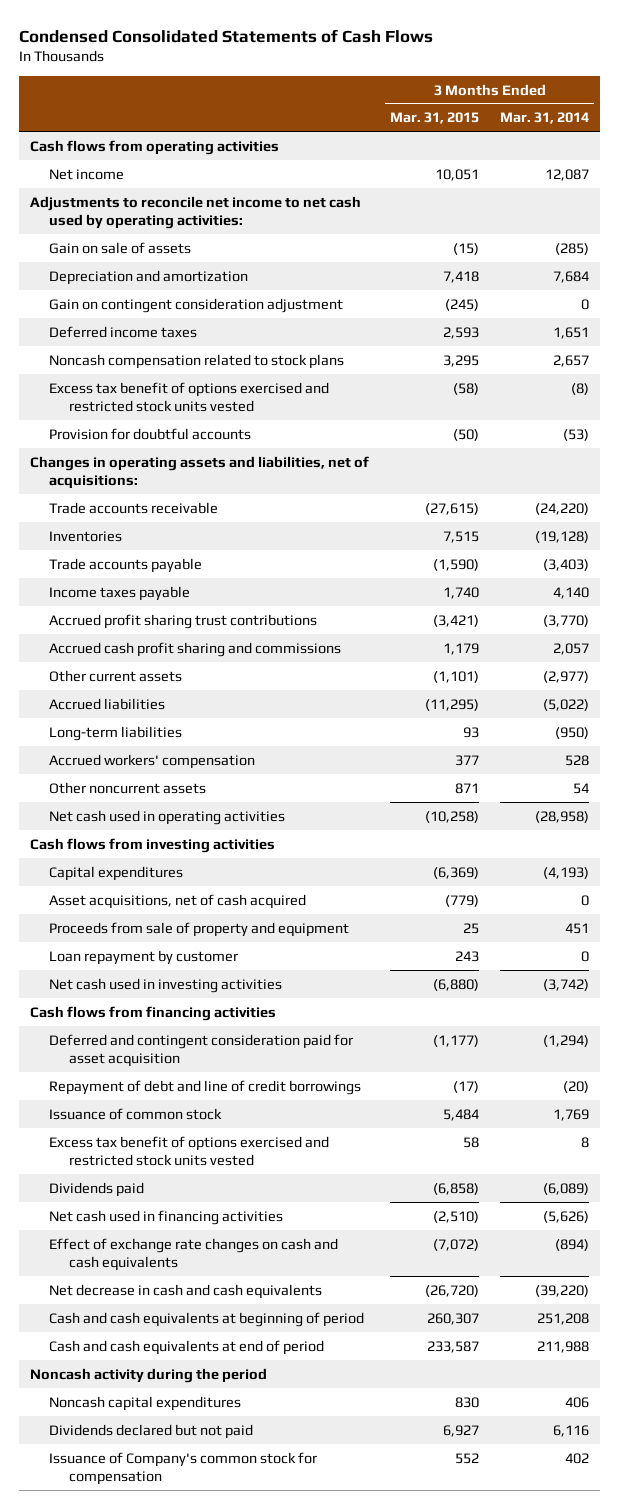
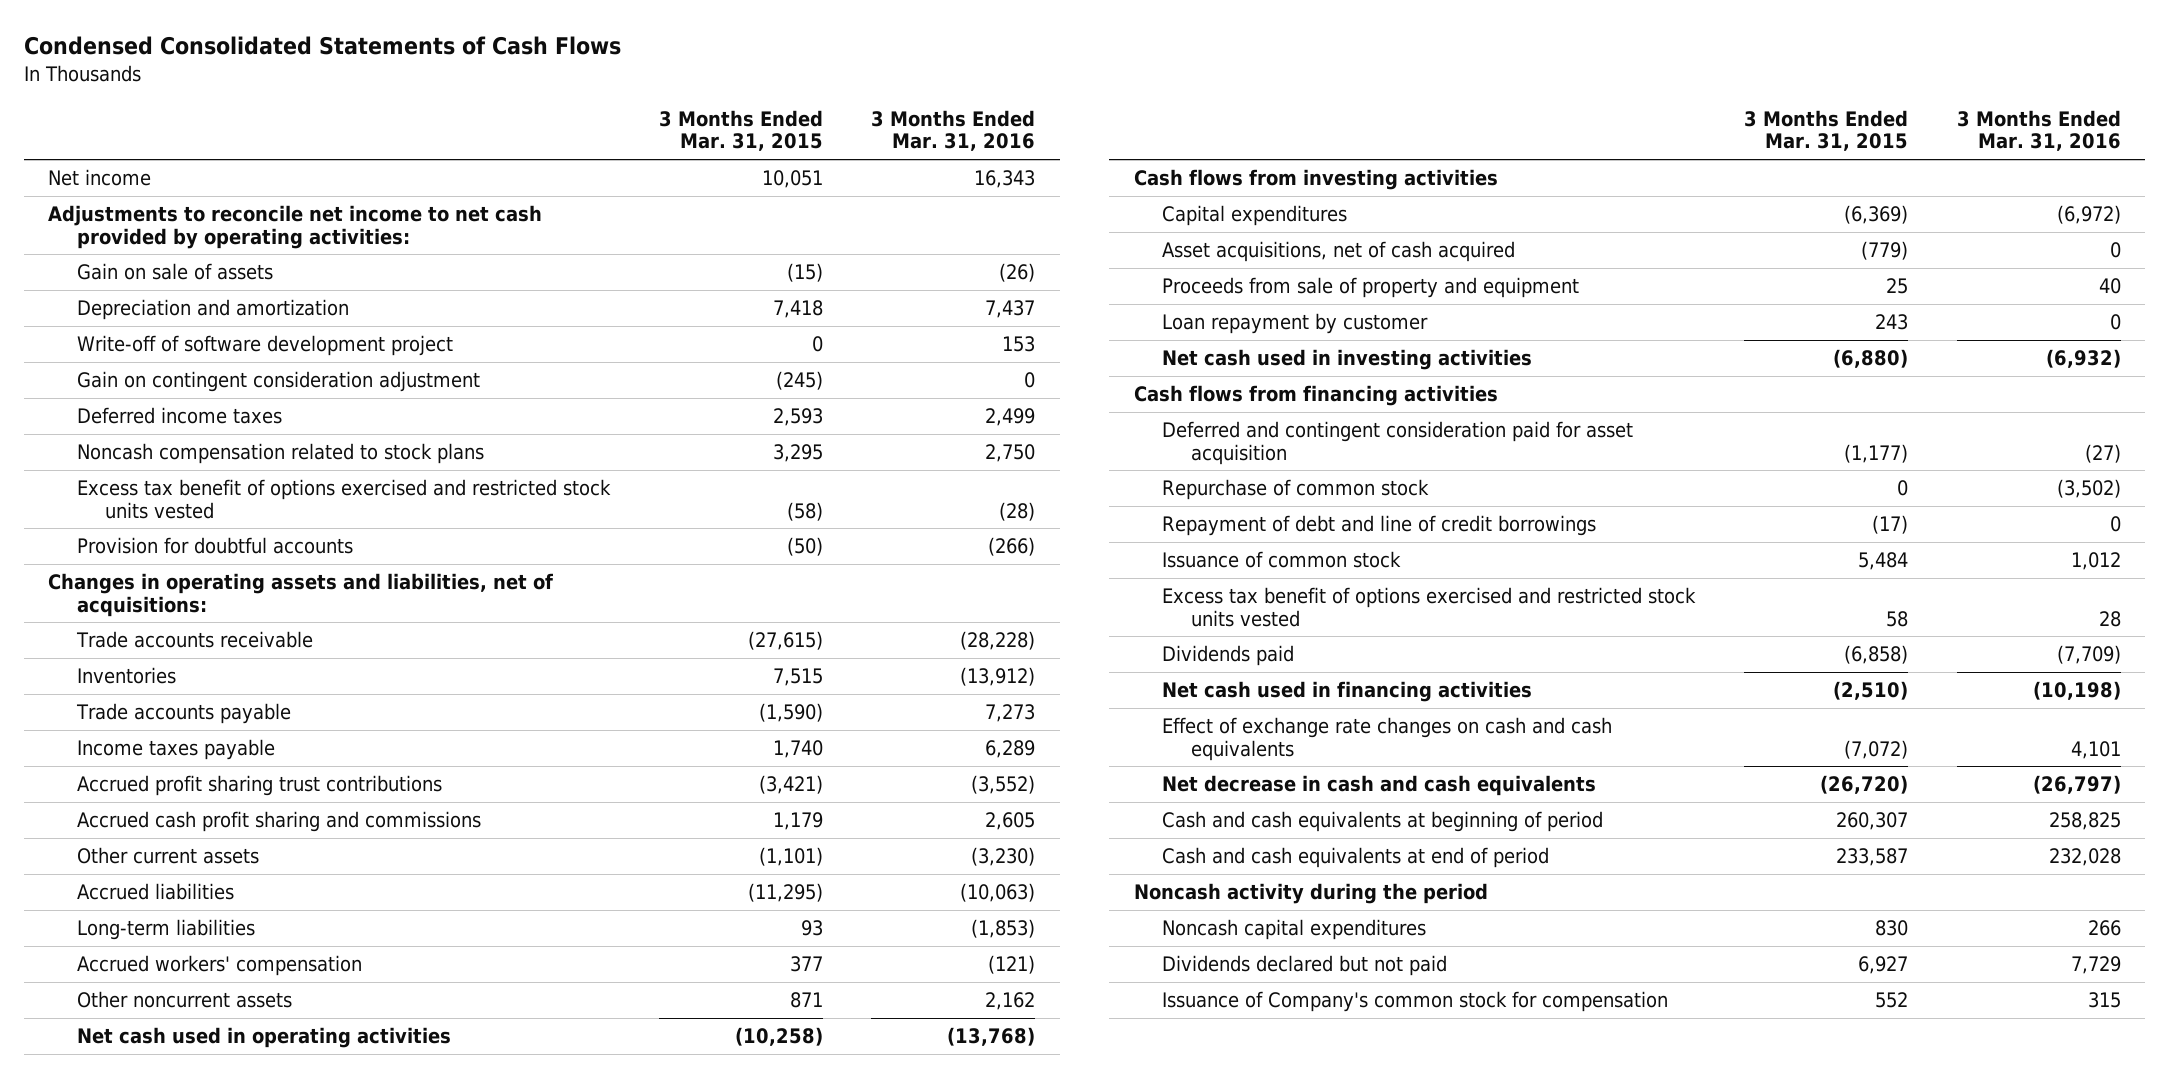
- | 3 Months Ended Mar. 31, 2015 | 3 Months Ended Mar. 31, 2014
+ | 3 Months Ended Mar. 31, 2015 | 3 Months Ended Mar. 31, 2016
- Cash flows from operating activities
- Adjustments to reconcile net income to net cash used by operating activities:
+ Adjustments to reconcile net income to net cash provided by operating activities:
+ Write-off of software development project | 0 | 153
+ Repurchase of common stock | 0 | (3,502)

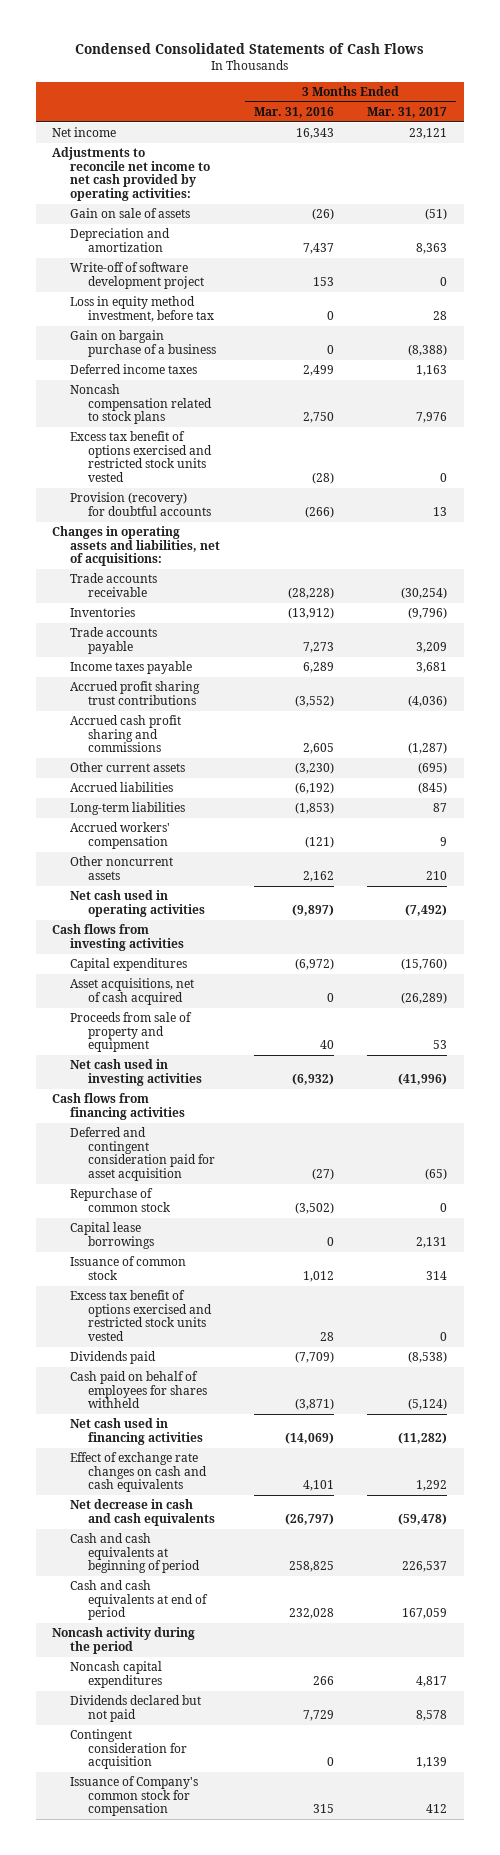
- | 3 Months Ended Mar. 31, 2015 | 3 Months Ended Mar. 31, 2016
+ | 3 Months Ended Mar. 31, 2016 | 3 Months Ended Mar. 31, 2017
- Gain on contingent consideration adjustment | (245) | 0
+ Loss in equity method investment, before tax | 0 | 28
+ Gain on bargain purchase of a business | 0 | (8,388)
- Provision for doubtful accounts | (50) | (266)
+ Provision (recovery) for doubtful accounts | (266) | 13
- Accrued liabilities | (11,295) | (10,063)
+ Accrued liabilities | (6,192) | (845)
- Net cash used in operating activities | (10,258) | (13,768)
+ Net cash used in operating activities | (9,897) | (7,492)
- Loan repayment by customer | 243 | 0
- Repayment of debt and line of credit borrowings | (17) | 0
+ Capital lease borrowings | 0 | 2,131
- Net cash used in financing activities | (2,510) | (10,198)
+ Cash paid on behalf of employees for shares withheld | (3,871) | (5,124)
+ Net cash used in financing activities | (14,069) | (11,282)
+ Contingent consideration for acquisition | 0 | 1,139

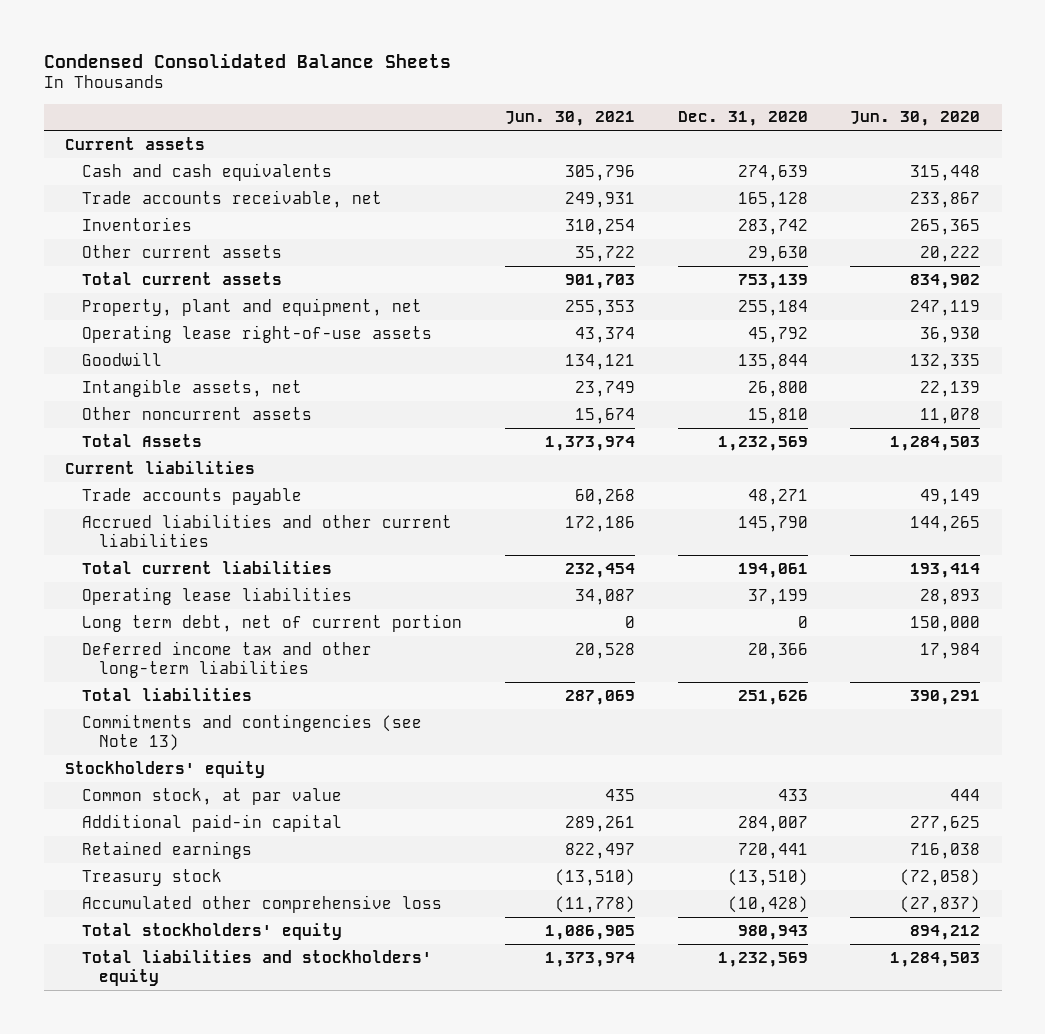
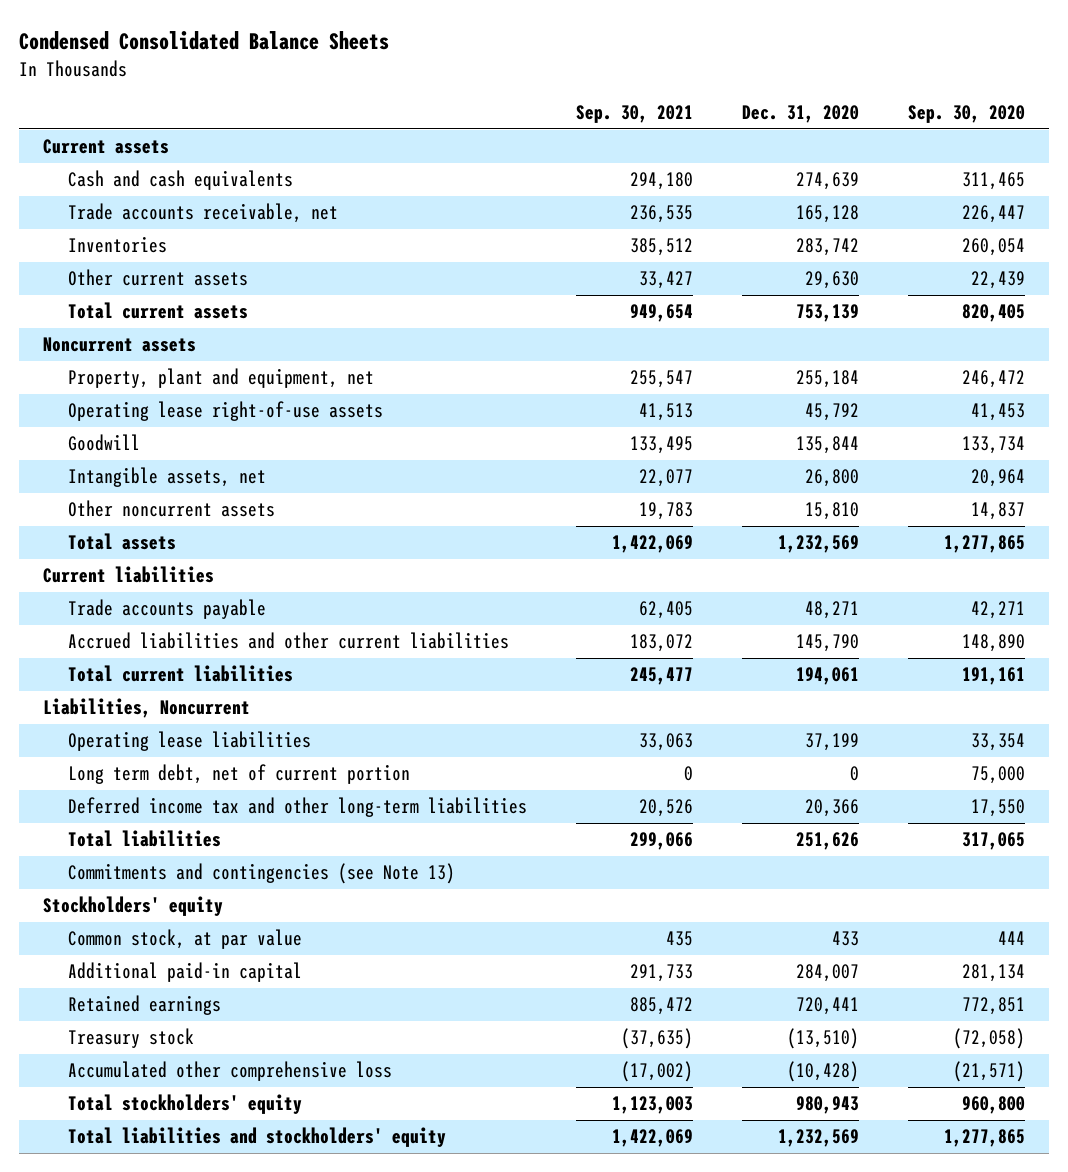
- | Jun. 30, 2021 | Dec. 31, 2020 | Jun. 30, 2020
+ | Sep. 30, 2021 | Dec. 31, 2020 | Sep. 30, 2020
+ Noncurrent assets
- Total Assets | 1,373,974 | 1,232,569 | 1,284,503
+ Total assets | 1,422,069 | 1,232,569 | 1,277,865
+ Liabilities, Noncurrent

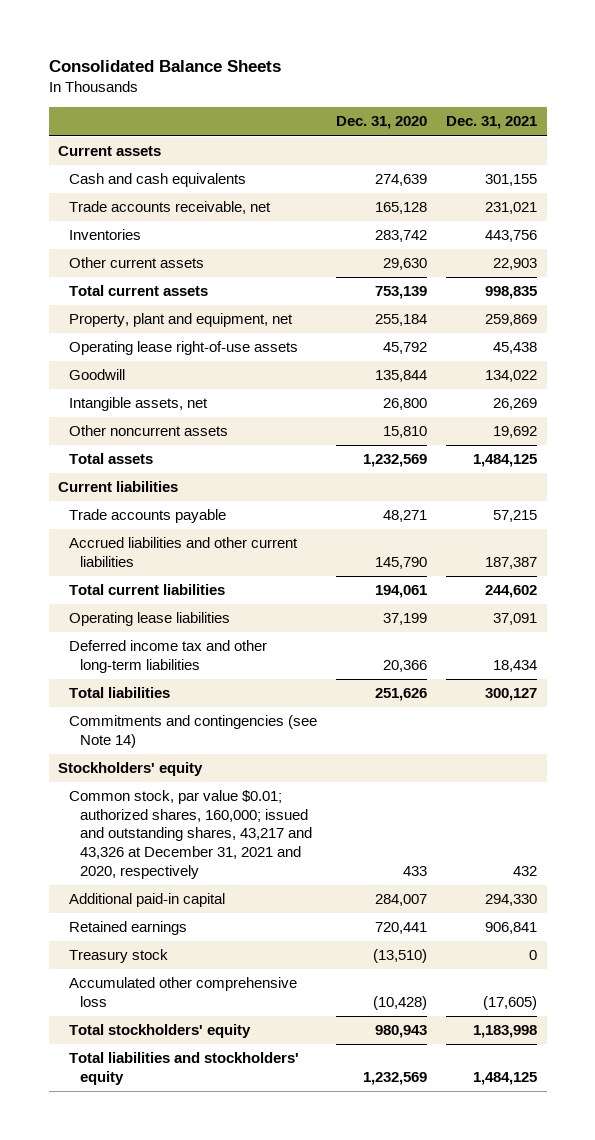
- Condensed Consolidated Balance Sheets
+ Consolidated Balance Sheets
- | Sep. 30, 2021 | Dec. 31, 2020 | Sep. 30, 2020
+ | Dec. 31, 2020 | Dec. 31, 2021
- Noncurrent assets
- Liabilities, Noncurrent
- Long term debt, net of current portion | 0 | 0 | 75,000
- Commitments and contingencies (see Note 13)
+ Commitments and contingencies (see Note 14)
- Common stock, at par value | 435 | 433 | 444
+ Common stock, par value $0.01; authorized shares, 160,000; issued and outstanding shares, 43,217 and 43,326 at December 31, 2021 and 2020, respectively | 433 | 432

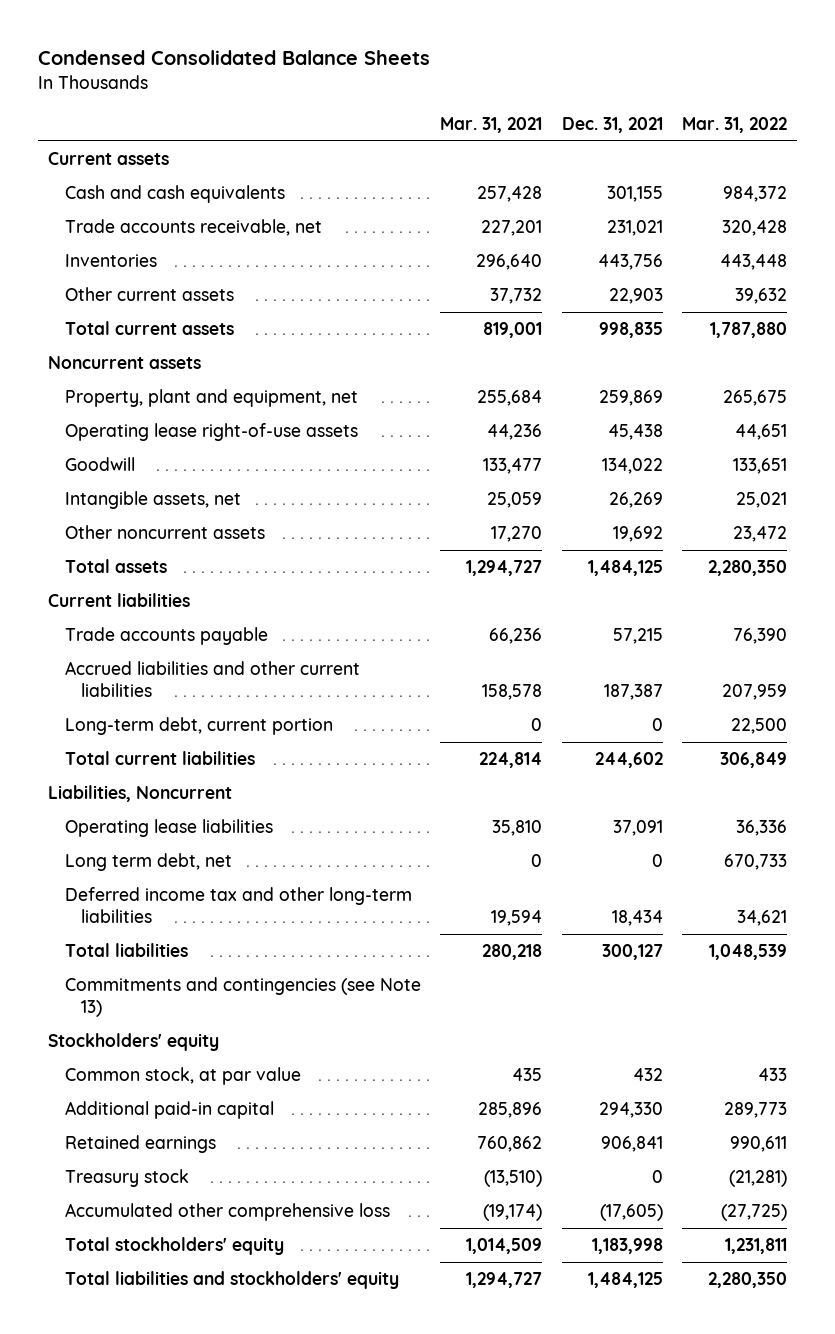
- Consolidated Balance Sheets
+ Condensed Consolidated Balance Sheets
- | Dec. 31, 2020 | Dec. 31, 2021
+ | Mar. 31, 2021 | Dec. 31, 2021 | Mar. 31, 2022
+ Noncurrent assets
+ Long-term debt, current portion | 0 | 0 | 22,500
+ Liabilities, Noncurrent
+ Long term debt, net | 0 | 0 | 670,733
- Commitments and contingencies (see Note 14)
+ Commitments and contingencies (see Note 13)
- Common stock, par value $0.01; authorized shares, 160,000; issued and outstanding shares, 43,217 and 43,326 at December 31, 2021 and 2020, respectively | 433 | 432
+ Common stock, at par value | 435 | 432 | 433

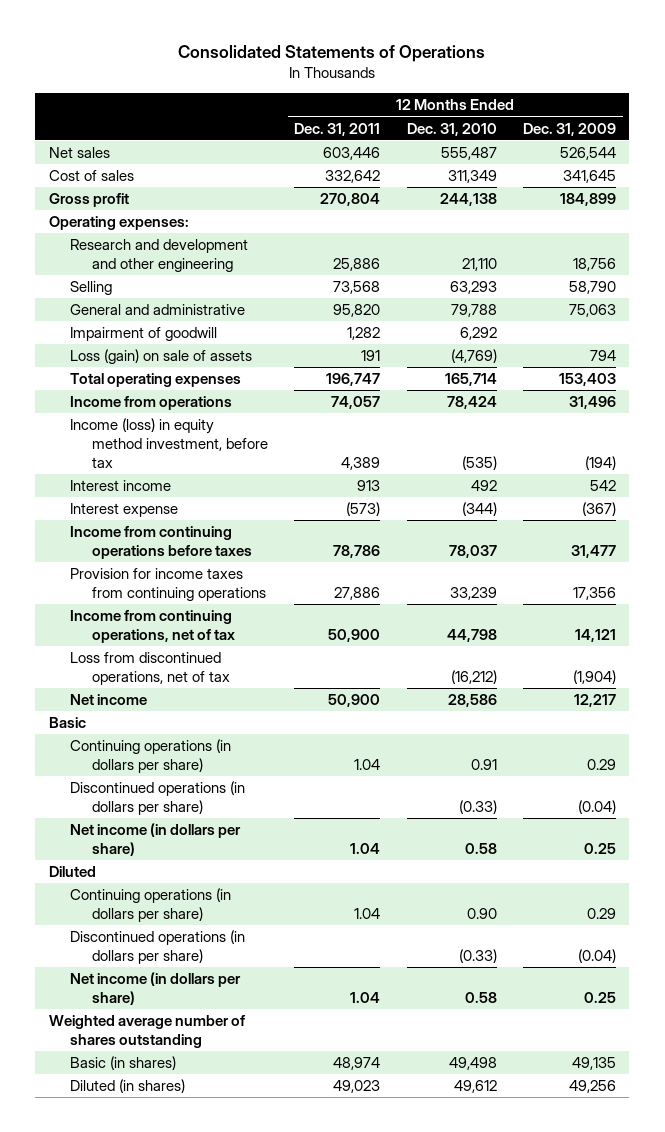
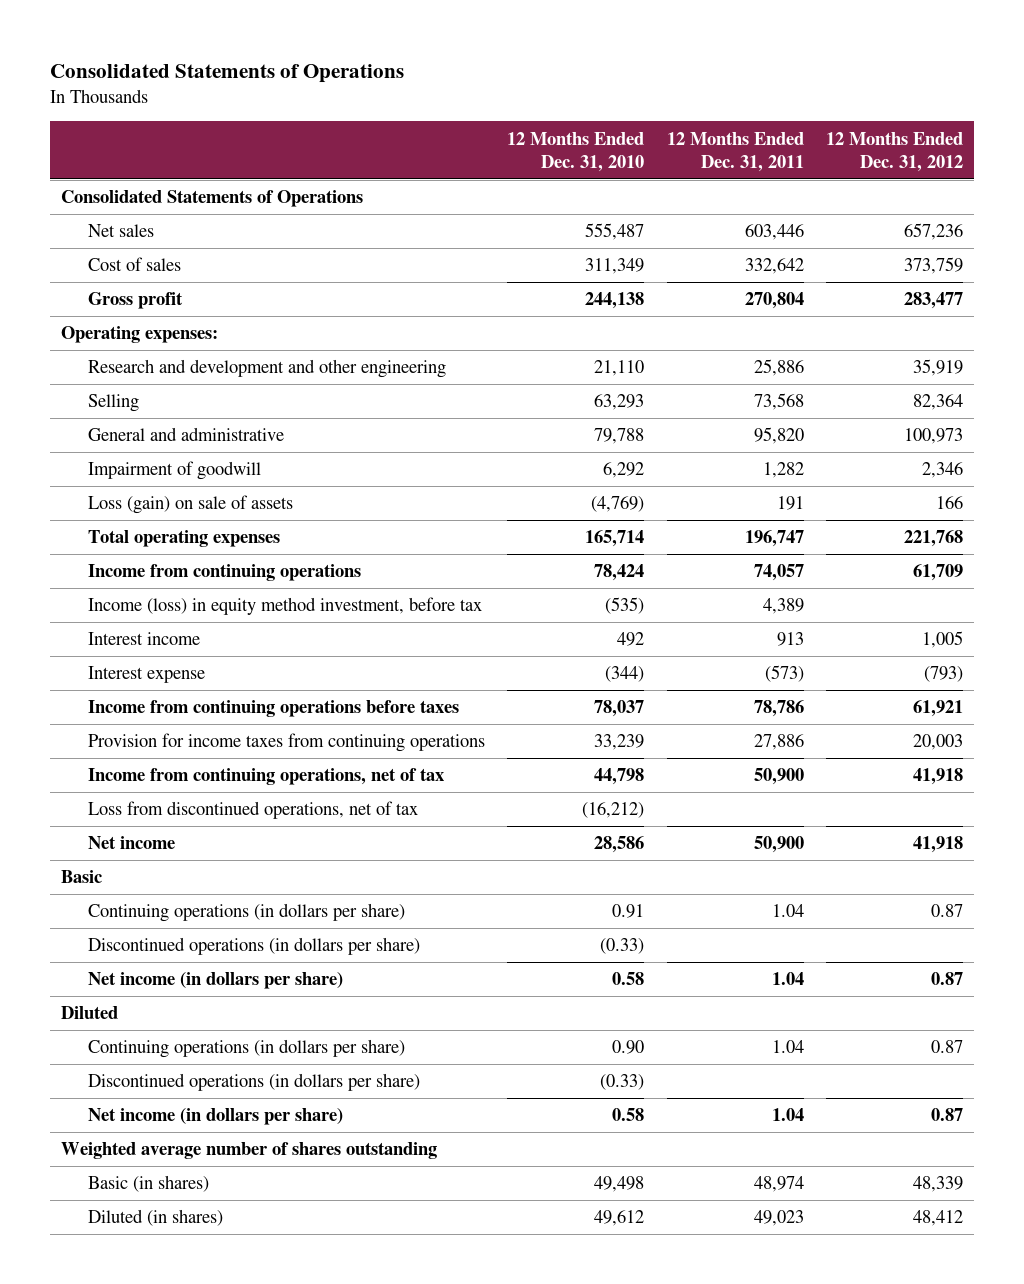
- | 12 Months Ended Dec. 31, 2011 | 12 Months Ended Dec. 31, 2010 | 12 Months Ended Dec. 31, 2009
+ | 12 Months Ended Dec. 31, 2010 | 12 Months Ended Dec. 31, 2011 | 12 Months Ended Dec. 31, 2012
+ Consolidated Statements of Operations
- Income from operations | 74,057 | 78,424 | 31,496
+ Income from continuing operations | 78,424 | 74,057 | 61,709

